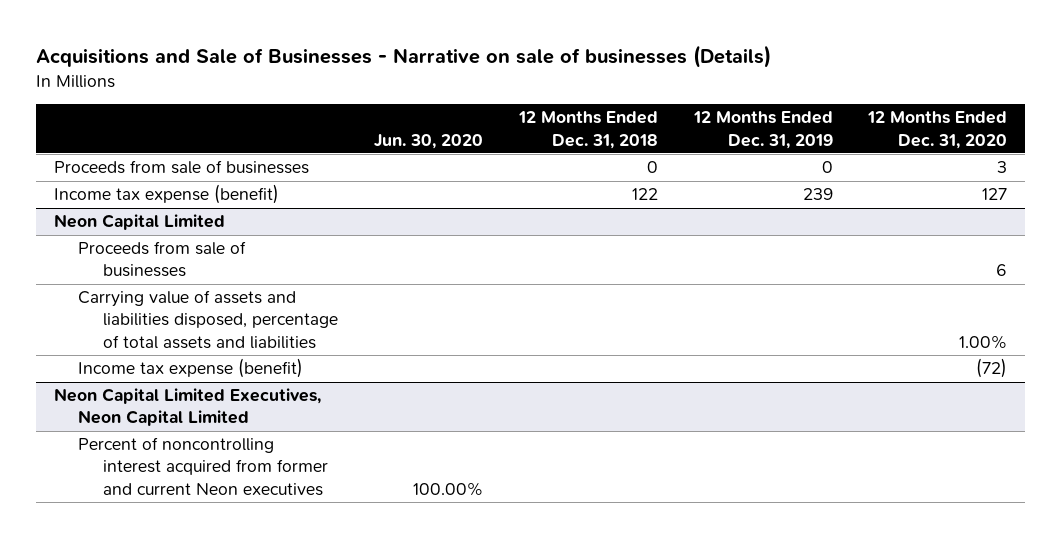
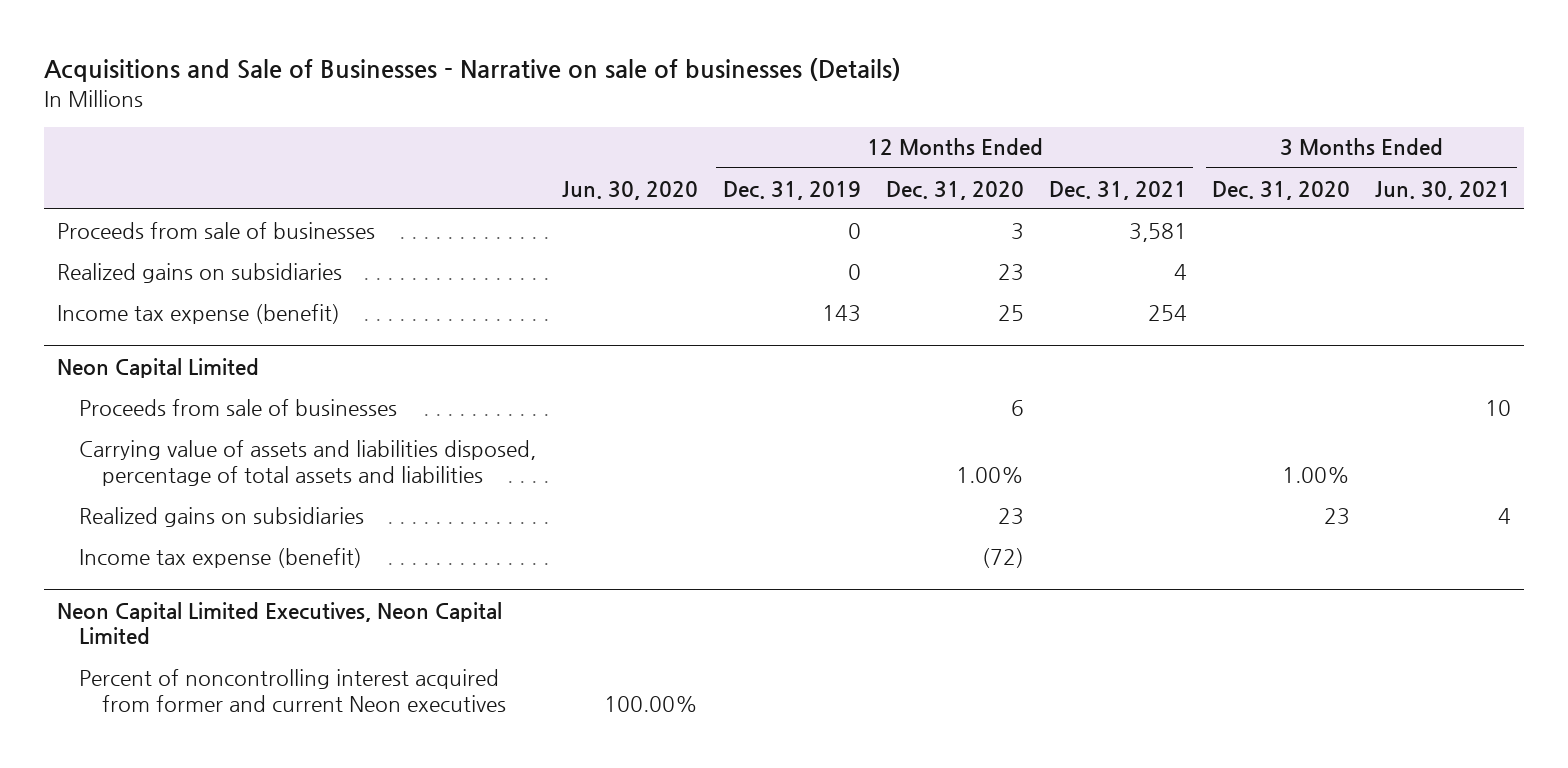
- | Jun. 30, 2020 | 12 Months Ended Dec. 31, 2018 | 12 Months Ended Dec. 31, 2019 | 12 Months Ended Dec. 31, 2020
+ | Jun. 30, 2020 | 12 Months Ended Dec. 31, 2019 | 12 Months Ended Dec. 31, 2020 | 12 Months Ended Dec. 31, 2021 | 3 Months Ended Dec. 31, 2020 | 3 Months Ended Jun. 30, 2021
- Income tax expense (benefit) | | 122 | 239 | 127
+ Realized gains on subsidiaries | | 0 | 23 | 4 | |
+ Income tax expense (benefit) | | 143 | 25 | 254 | |
@ Neon Capital Limited
+ Realized gains on subsidiaries | | | 23 | | 23 | 4

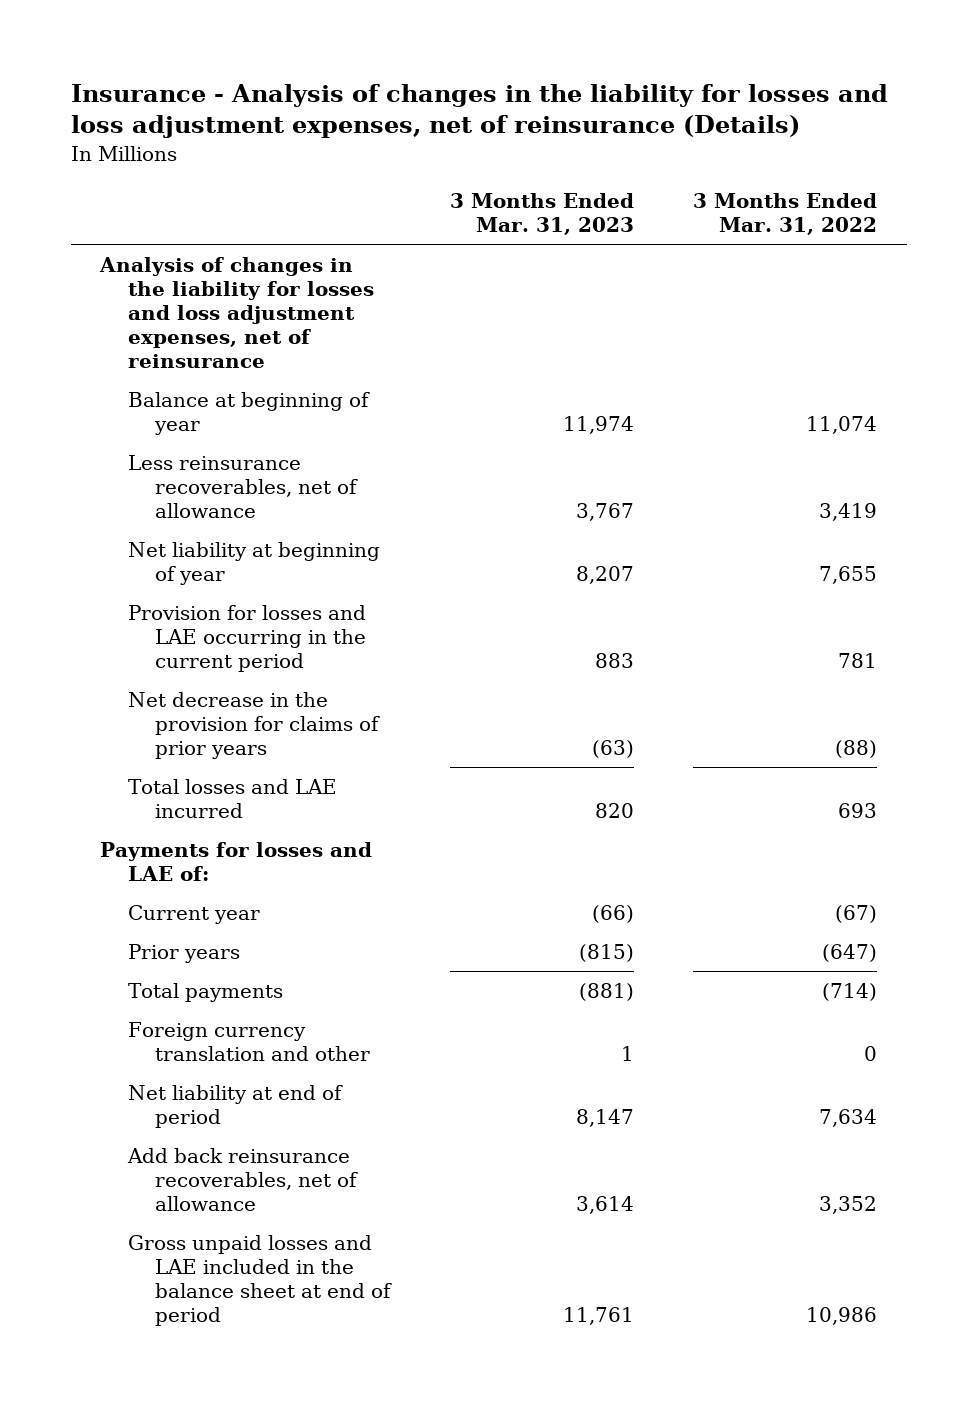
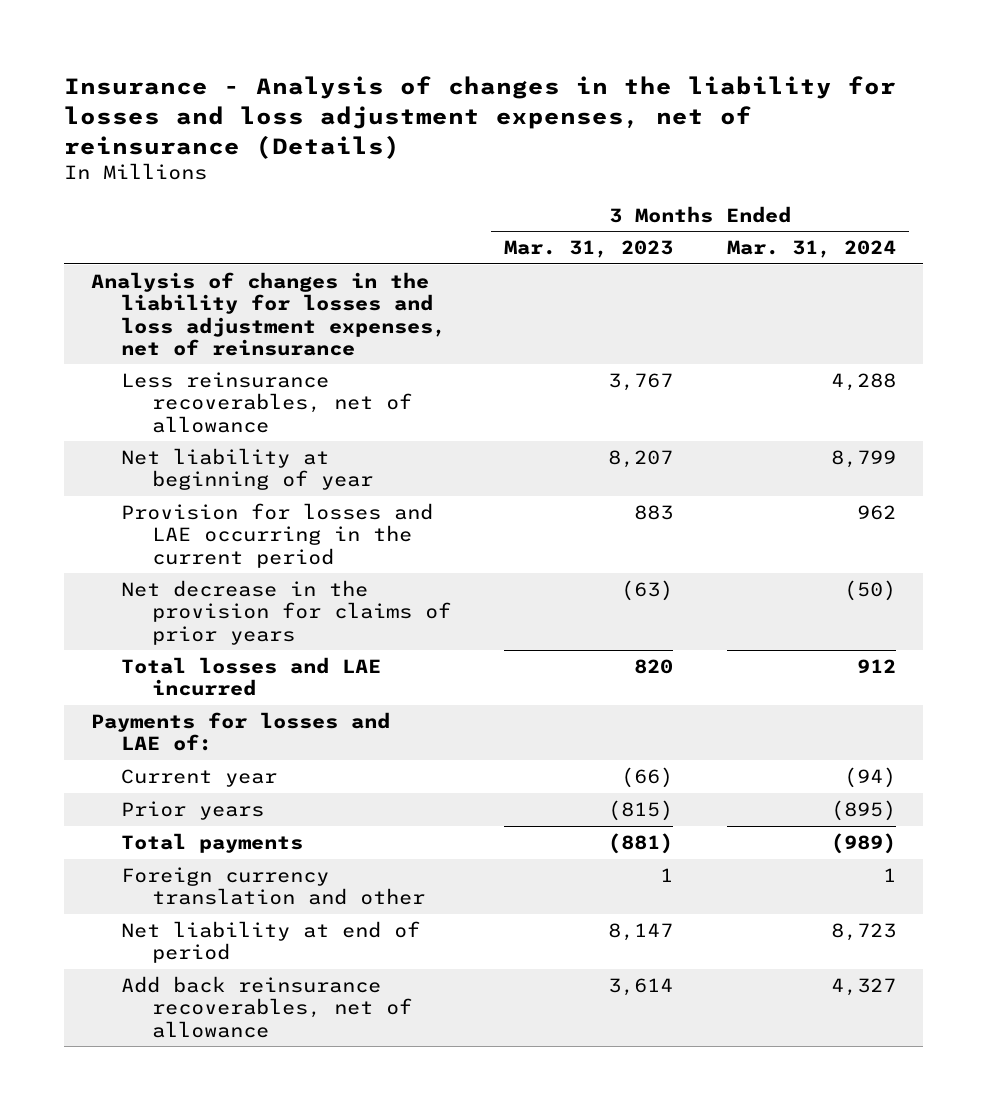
- | 3 Months Ended Mar. 31, 2023 | 3 Months Ended Mar. 31, 2022
+ | 3 Months Ended Mar. 31, 2023 | 3 Months Ended Mar. 31, 2024
- Balance at beginning of year | 11,974 | 11,074
- Gross unpaid losses and LAE included in the balance sheet at end of period | 11,761 | 10,986

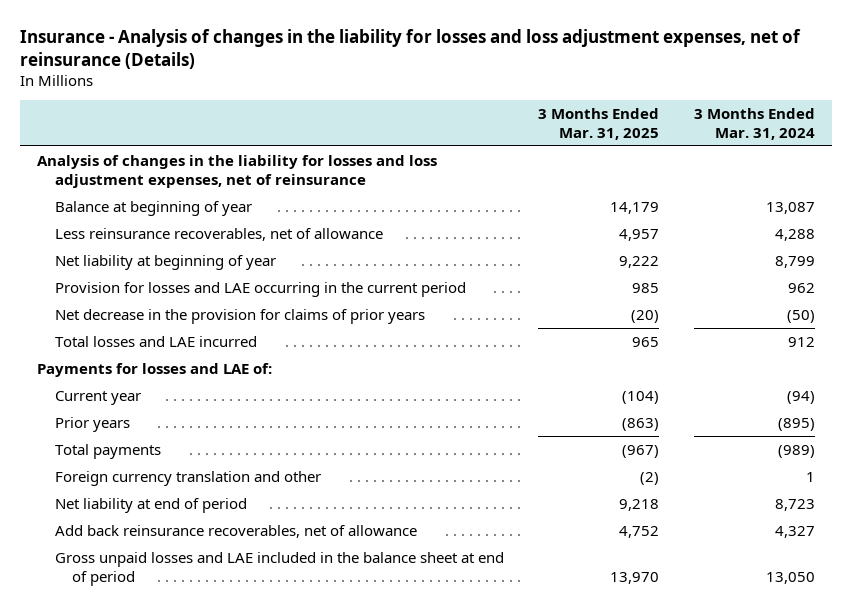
- | 3 Months Ended Mar. 31, 2023 | 3 Months Ended Mar. 31, 2024
+ | 3 Months Ended Mar. 31, 2025 | 3 Months Ended Mar. 31, 2024
+ Balance at beginning of year | 14,179 | 13,087
+ Gross unpaid losses and LAE included in the balance sheet at end of period | 13,970 | 13,050

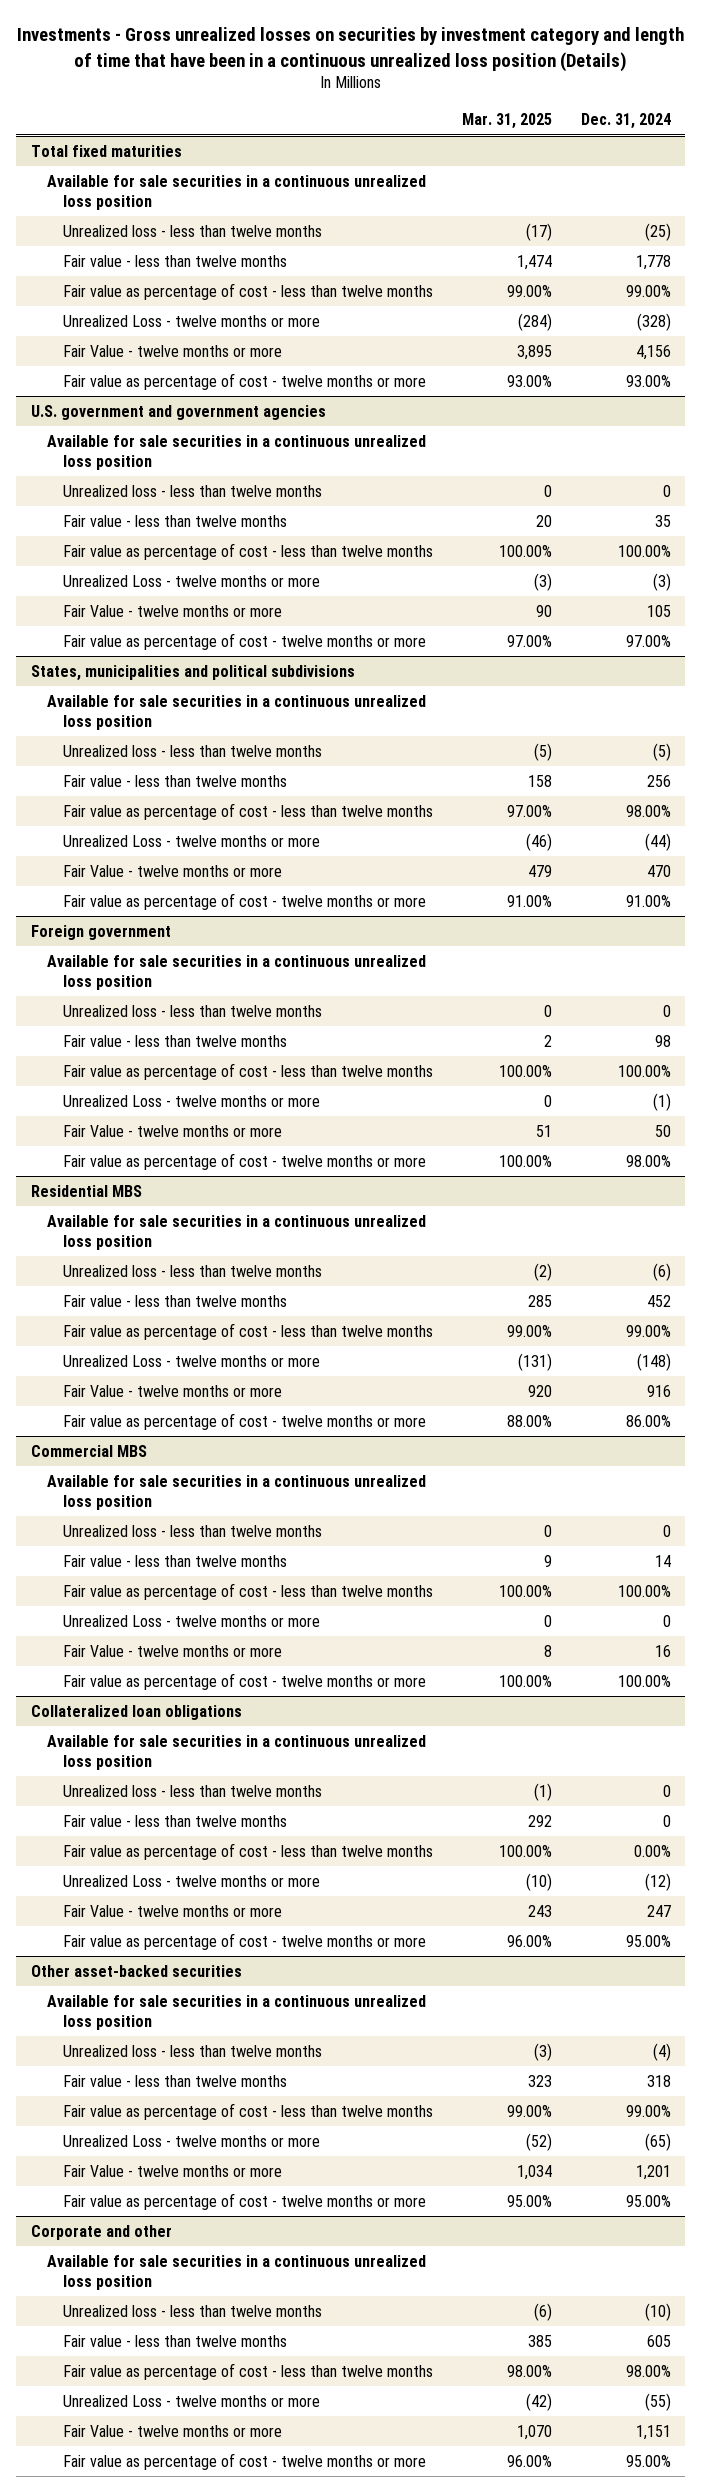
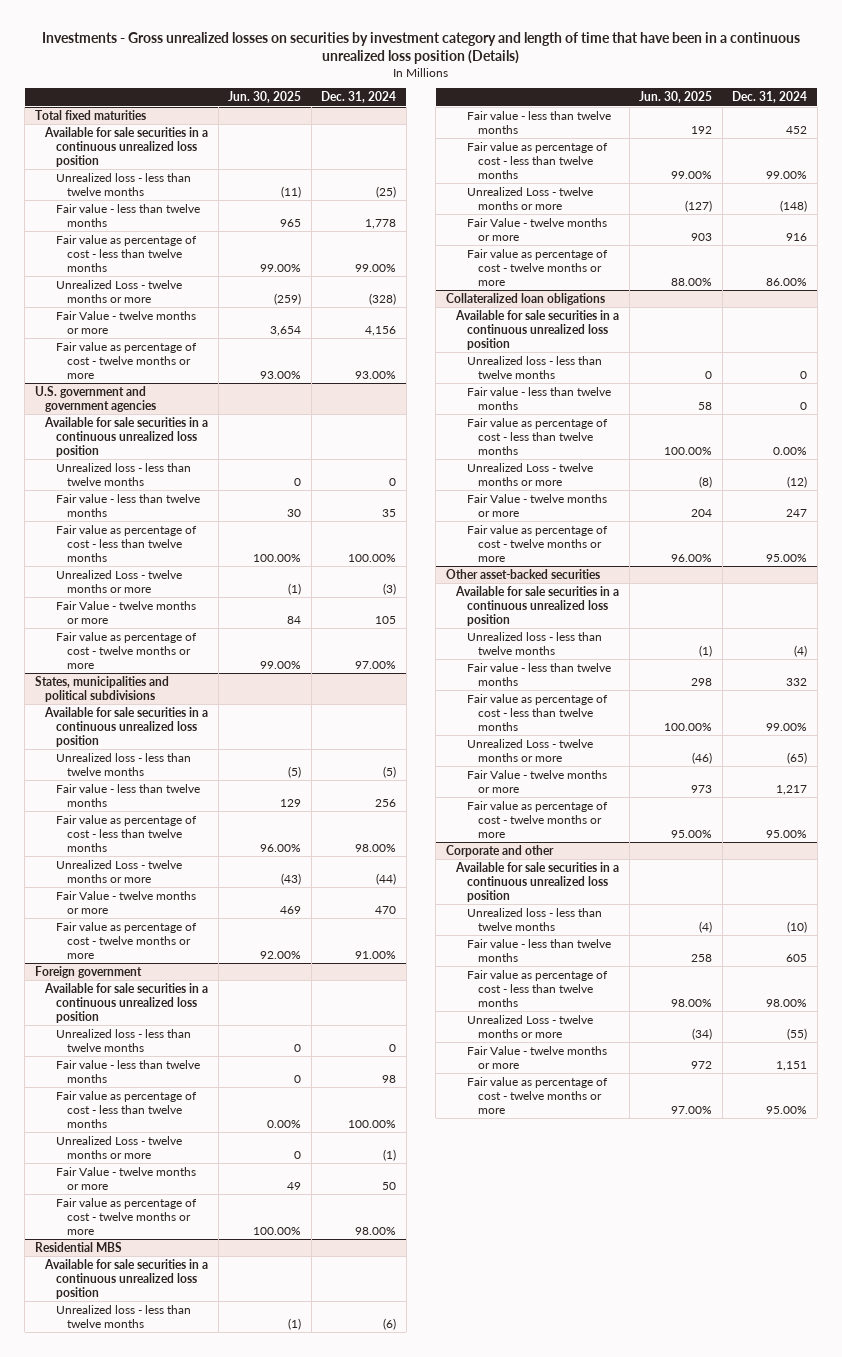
- | Mar. 31, 2025 | Dec. 31, 2024
+ | Jun. 30, 2025 | Dec. 31, 2024
- Commercial MBS
- Available for sale securities in a continuous unrealized loss position
- Unrealized loss - less than twelve months | 0 | 0
- Fair value - less than twelve months | 9 | 14
- Fair value as percentage of cost - less than twelve months | 100.00% | 100.00%
- Unrealized Loss - twelve months or more | 0 | 0
- Fair Value - twelve months or more | 8 | 16
- Fair value as percentage of cost - twelve months or more | 100.00% | 100.00%
@ Other asset-backed securities
- Fair value - less than twelve months | 323 | 318
+ Fair value - less than twelve months | 298 | 332
- Fair Value - twelve months or more | 1,034 | 1,201
+ Fair Value - twelve months or more | 973 | 1,217

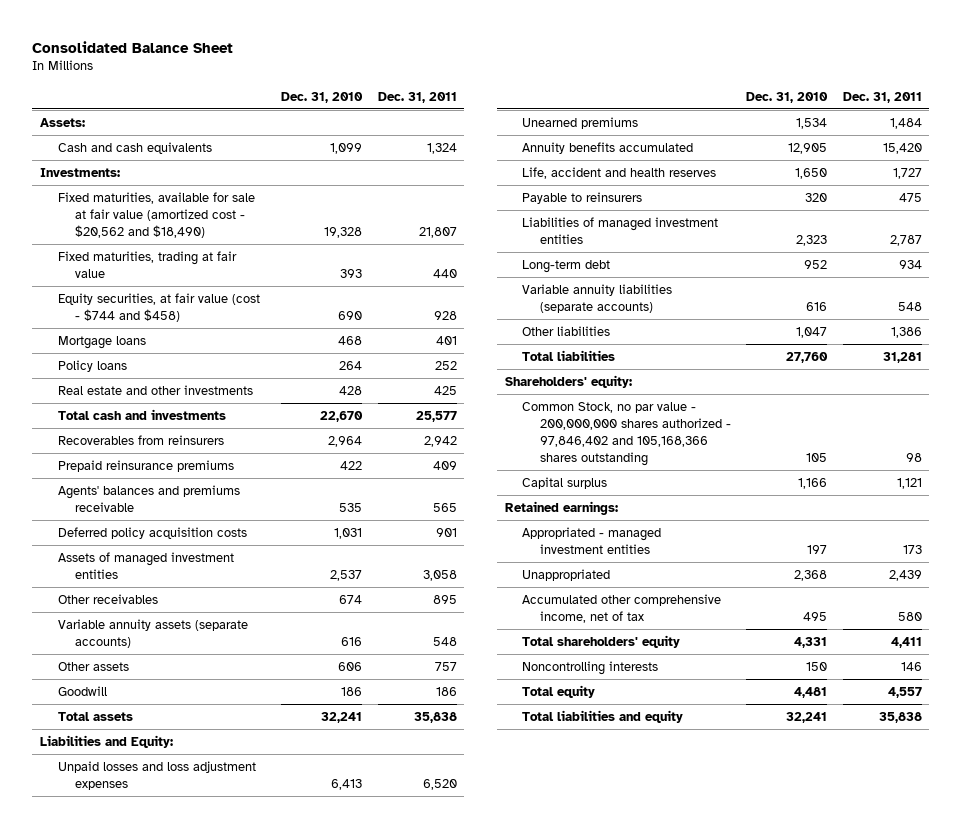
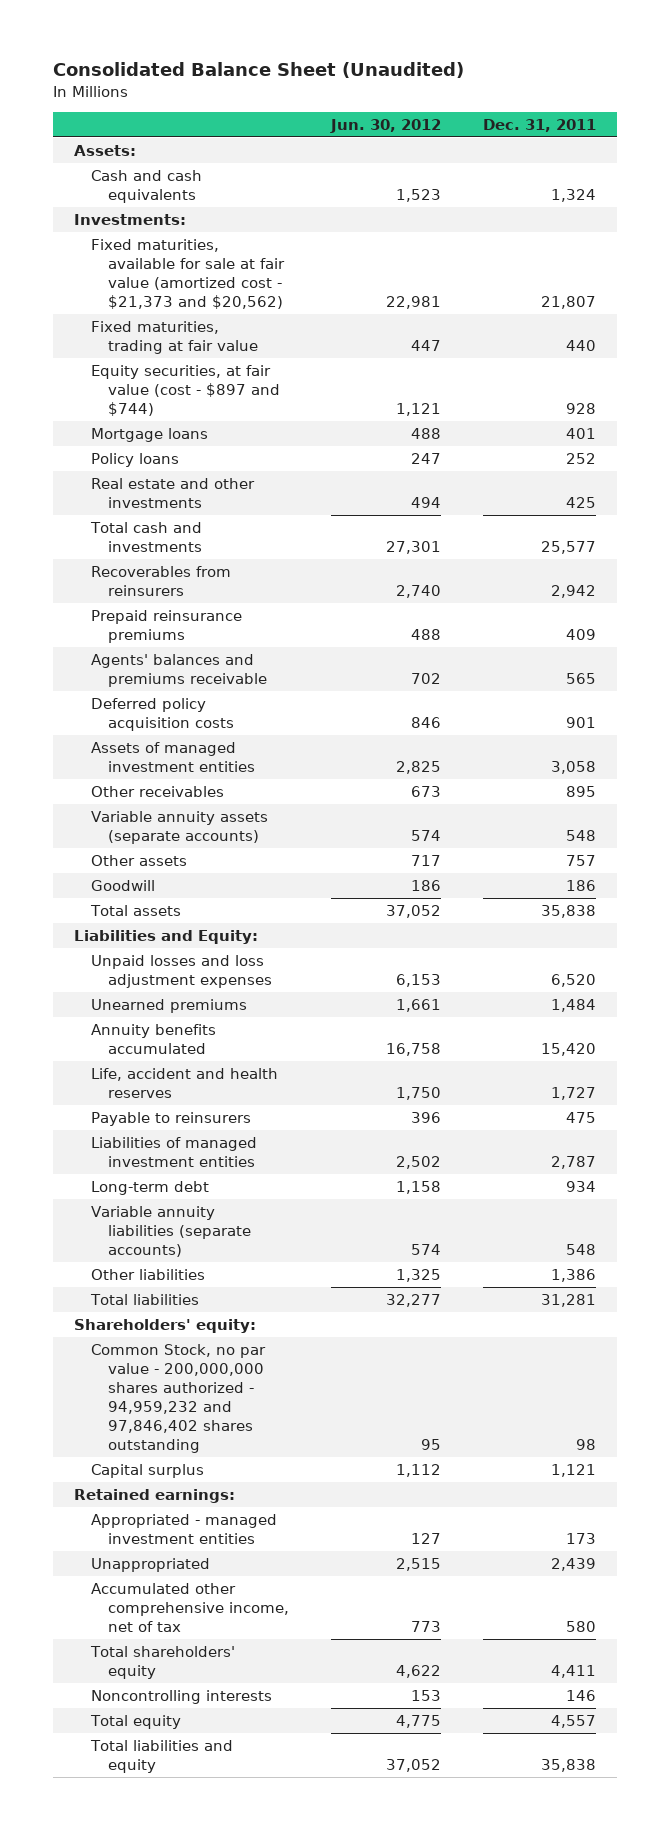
- Consolidated Balance Sheet
+ Consolidated Balance Sheet (Unaudited)
- | Dec. 31, 2010 | Dec. 31, 2011
+ | Jun. 30, 2012 | Dec. 31, 2011
- Fixed maturities, available for sale at fair value (amortized cost - $20,562 and $18,490) | 19,328 | 21,807
+ Fixed maturities, available for sale at fair value (amortized cost - $21,373 and $20,562) | 22,981 | 21,807
- Equity securities, at fair value (cost - $744 and $458) | 690 | 928
+ Equity securities, at fair value (cost - $897 and $744) | 1,121 | 928
- Common Stock, no par value - 200,000,000 shares authorized - 97,846,402 and 105,168,366 shares outstanding | 105 | 98
+ Common Stock, no par value - 200,000,000 shares authorized - 94,959,232 and 97,846,402 shares outstanding | 95 | 98

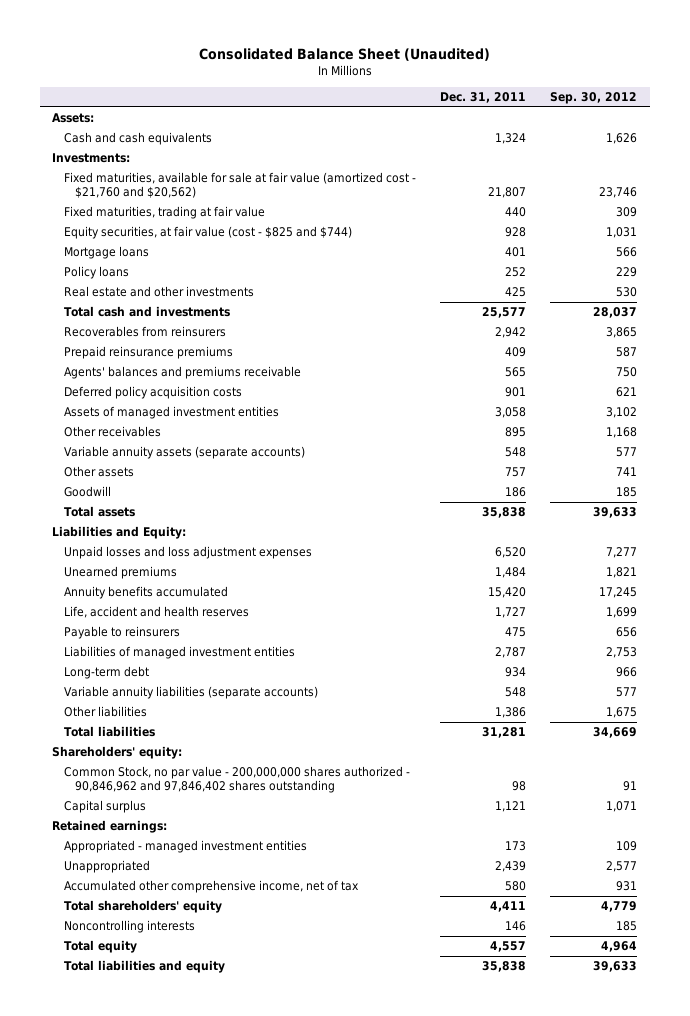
- | Jun. 30, 2012 | Dec. 31, 2011
+ | Dec. 31, 2011 | Sep. 30, 2012
- Fixed maturities, available for sale at fair value (amortized cost - $21,373 and $20,562) | 22,981 | 21,807
+ Fixed maturities, available for sale at fair value (amortized cost - $21,760 and $20,562) | 21,807 | 23,746
- Equity securities, at fair value (cost - $897 and $744) | 1,121 | 928
+ Equity securities, at fair value (cost - $825 and $744) | 928 | 1,031
- Common Stock, no par value - 200,000,000 shares authorized - 94,959,232 and 97,846,402 shares outstanding | 95 | 98
+ Common Stock, no par value - 200,000,000 shares authorized - 90,846,962 and 97,846,402 shares outstanding | 98 | 91

